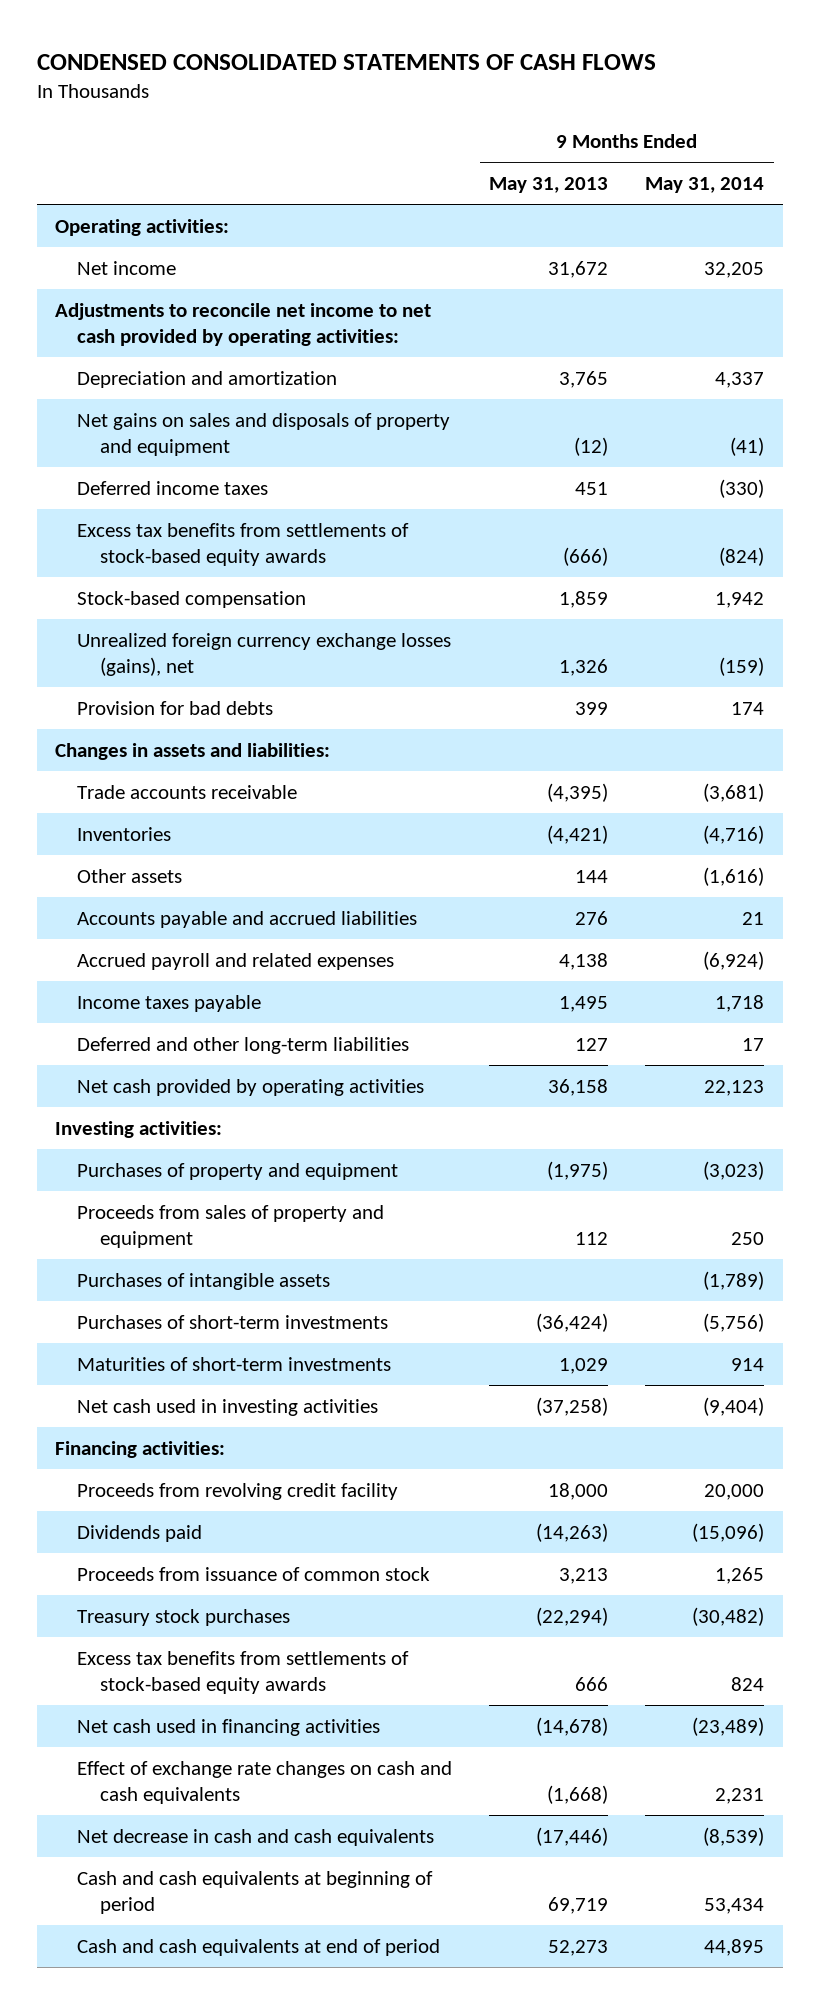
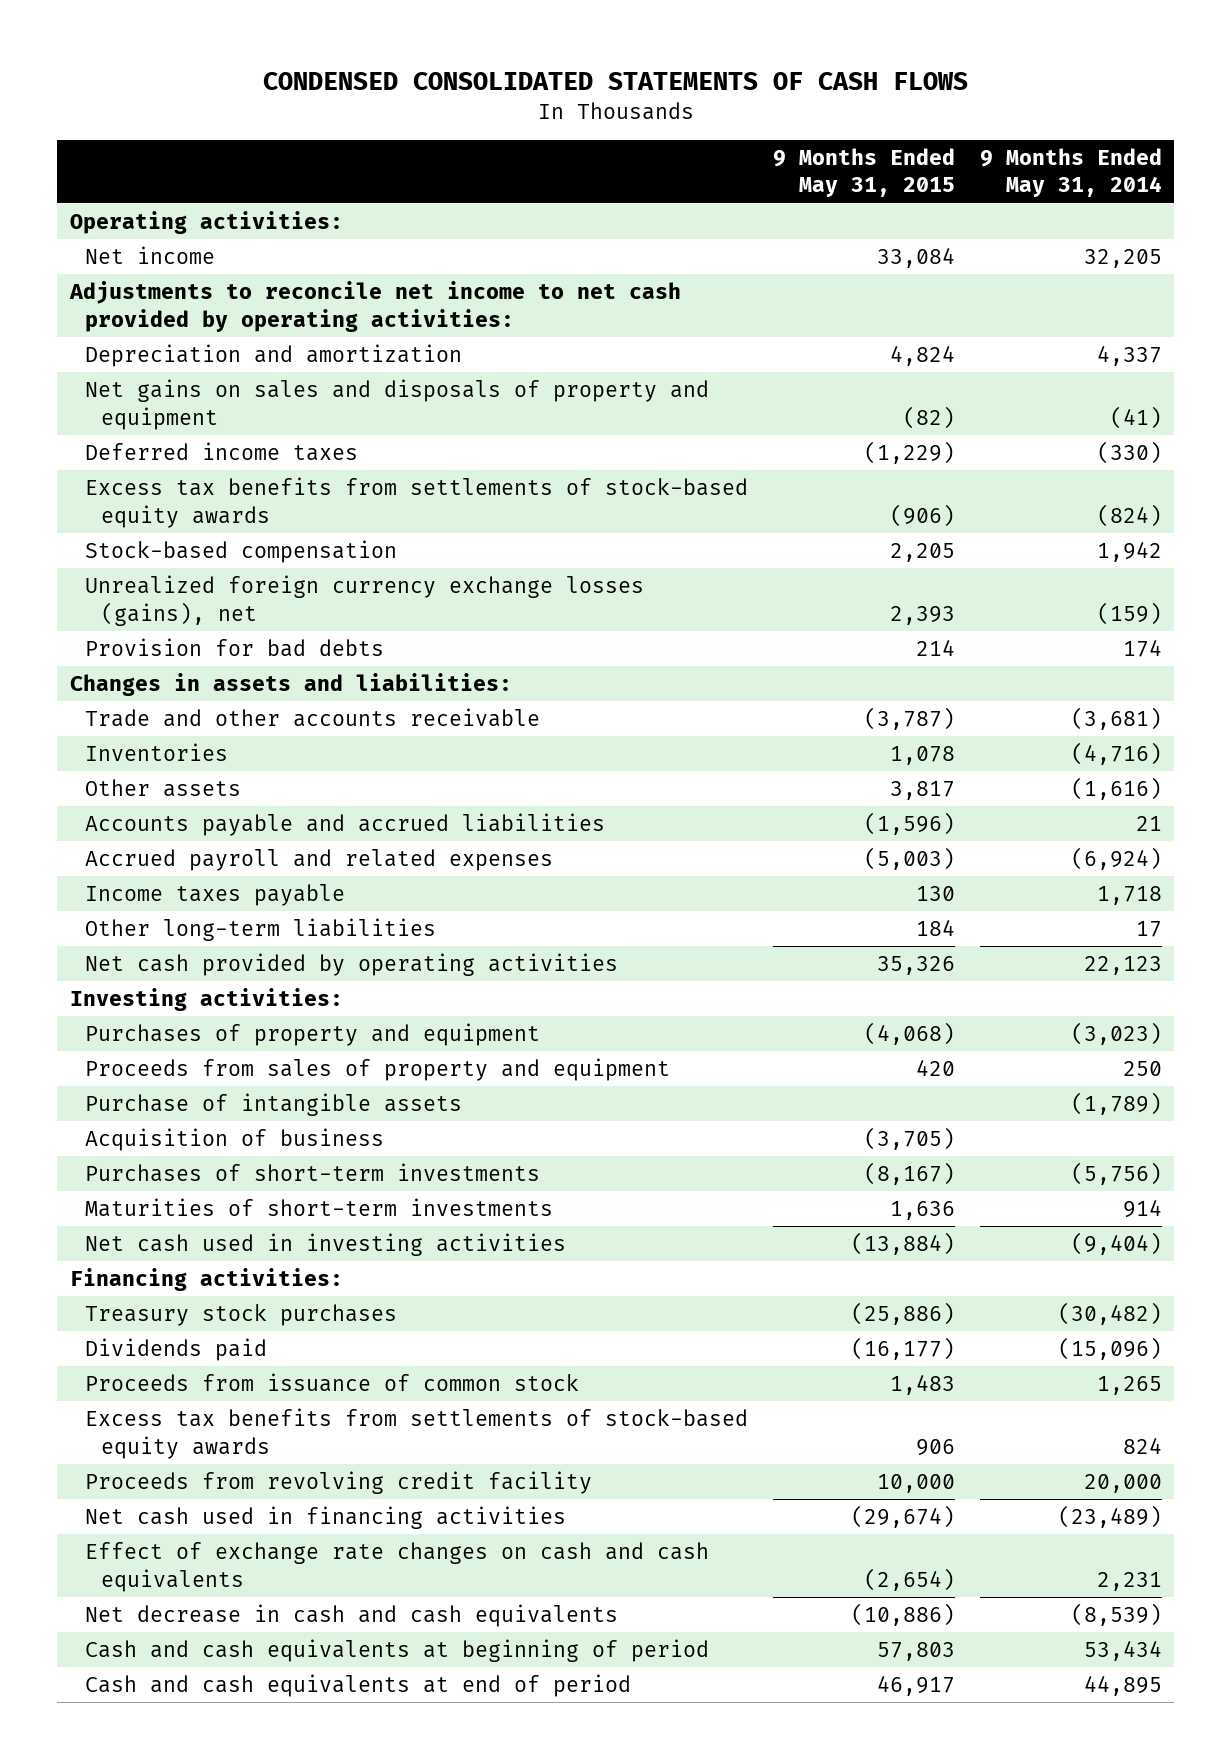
- | 9 Months Ended May 31, 2013 | 9 Months Ended May 31, 2014
+ | 9 Months Ended May 31, 2015 | 9 Months Ended May 31, 2014
- Trade accounts receivable | (4,395) | (3,681)
+ Trade and other accounts receivable | (3,787) | (3,681)
- Deferred and other long-term liabilities | 127 | 17
+ Other long-term liabilities | 184 | 17
- Purchases of intangible assets | | (1,789)
+ Purchase of intangible assets | | (1,789)
+ Acquisition of business | (3,705) |
moved up: Treasury stock purchases | (25,886) | (30,482)
moved down: Proceeds from revolving credit facility | 10,000 | 20,000

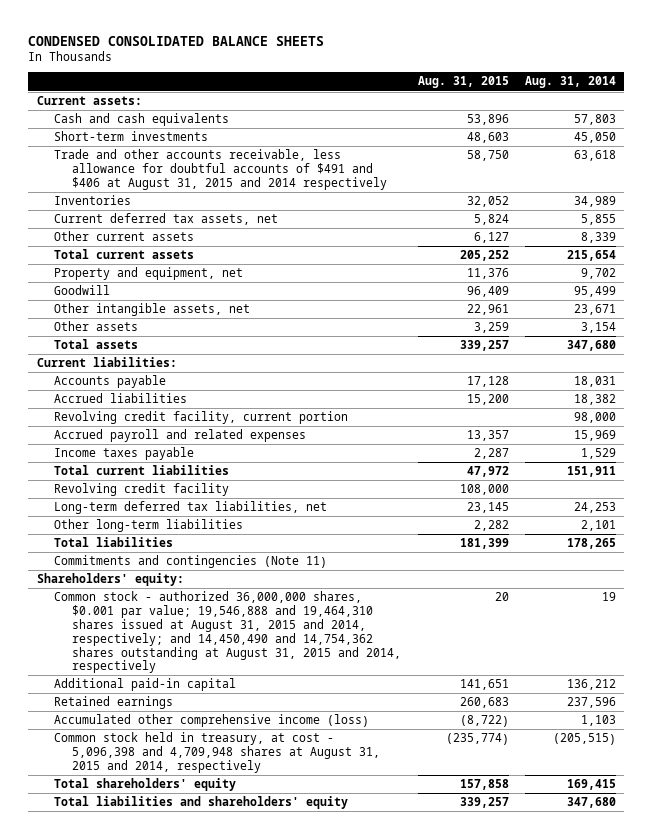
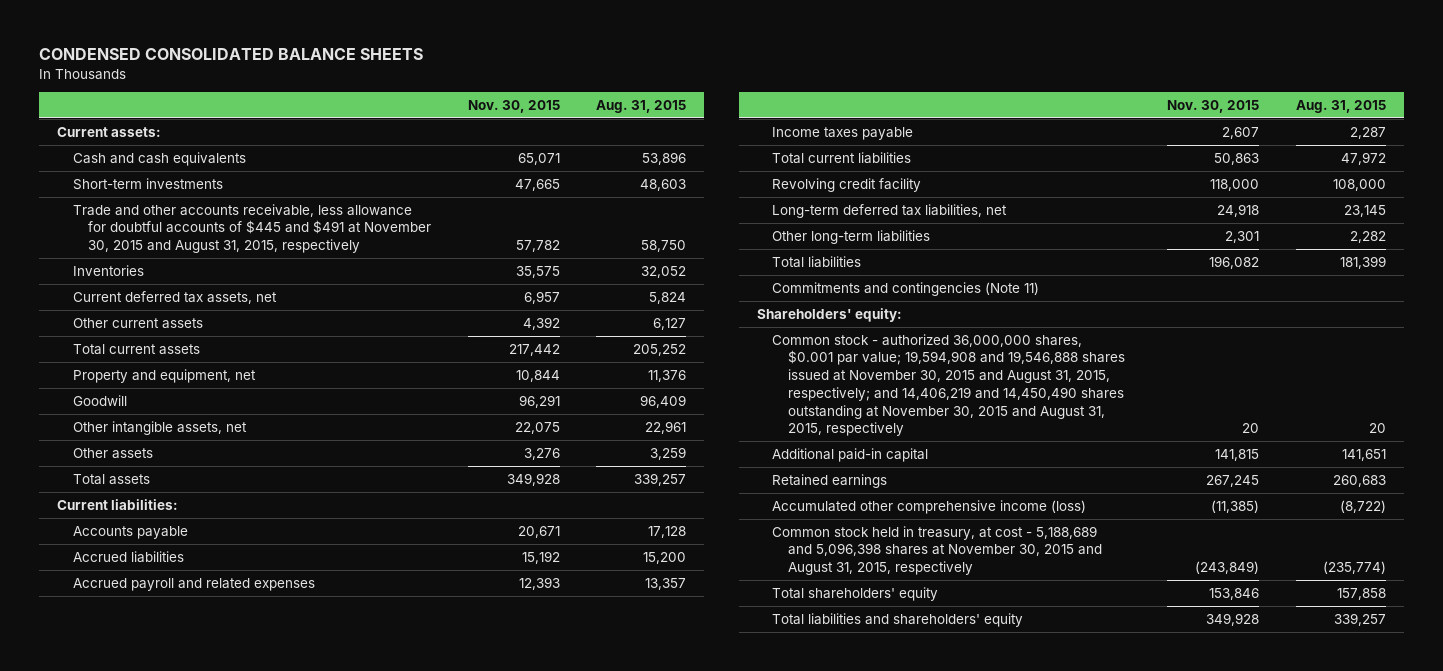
- | Aug. 31, 2015 | Aug. 31, 2014
+ | Nov. 30, 2015 | Aug. 31, 2015
- Trade and other accounts receivable, less allowance for doubtful accounts of $491 and $406 at August 31, 2015 and 2014 respectively | 58,750 | 63,618
+ Trade and other accounts receivable, less allowance for doubtful accounts of $445 and $491 at November 30, 2015 and August 31, 2015, respectively | 57,782 | 58,750
- Revolving credit facility, current portion | | 98,000
- Common stock - authorized 36,000,000 shares, $0.001 par value; 19,546,888 and 19,464,310 shares issued at August 31, 2015 and 2014, respectively; and 14,450,490 and 14,754,362 shares outstanding at August 31, 2015 and 2014, respectively | 20 | 19
+ Common stock - authorized 36,000,000 shares, $0.001 par value; 19,594,908 and 19,546,888 shares issued at November 30, 2015 and August 31, 2015, respectively; and 14,406,219 and 14,450,490 shares outstanding at November 30, 2015 and August 31, 2015, respectively | 20 | 20
- Common stock held in treasury, at cost - 5,096,398 and 4,709,948 shares at August 31, 2015 and 2014, respectively | (235,774) | (205,515)
+ Common stock held in treasury, at cost - 5,188,689 and 5,096,398 shares at November 30, 2015 and August 31, 2015, respectively | (243,849) | (235,774)

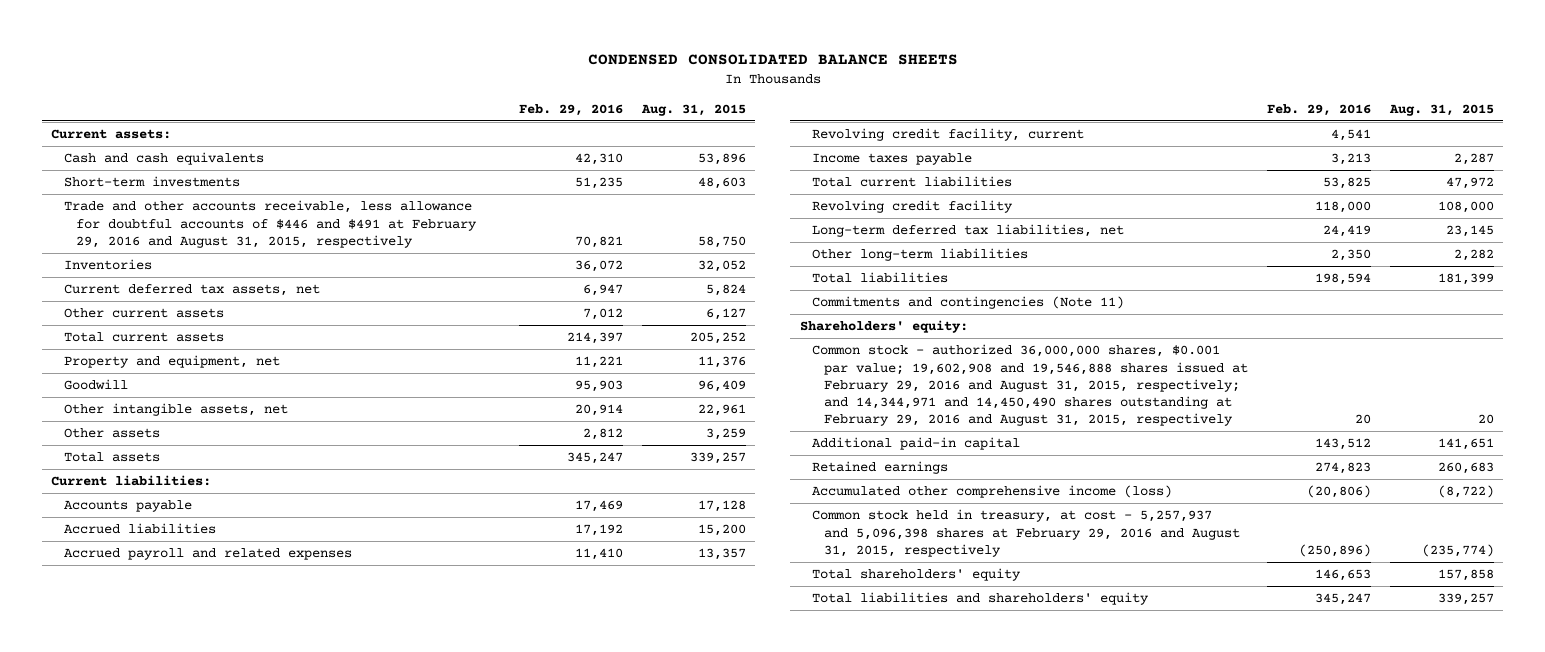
- | Nov. 30, 2015 | Aug. 31, 2015
+ | Feb. 29, 2016 | Aug. 31, 2015
- Trade and other accounts receivable, less allowance for doubtful accounts of $445 and $491 at November 30, 2015 and August 31, 2015, respectively | 57,782 | 58,750
+ Trade and other accounts receivable, less allowance for doubtful accounts of $446 and $491 at February 29, 2016 and August 31, 2015, respectively | 70,821 | 58,750
+ Revolving credit facility, current | 4,541 |
- Common stock - authorized 36,000,000 shares, $0.001 par value; 19,594,908 and 19,546,888 shares issued at November 30, 2015 and August 31, 2015, respectively; and 14,406,219 and 14,450,490 shares outstanding at November 30, 2015 and August 31, 2015, respectively | 20 | 20
+ Common stock - authorized 36,000,000 shares, $0.001 par value; 19,602,908 and 19,546,888 shares issued at February 29, 2016 and August 31, 2015, respectively; and 14,344,971 and 14,450,490 shares outstanding at February 29, 2016 and August 31, 2015, respectively | 20 | 20
- Common stock held in treasury, at cost - 5,188,689 and 5,096,398 shares at November 30, 2015 and August 31, 2015, respectively | (243,849) | (235,774)
+ Common stock held in treasury, at cost - 5,257,937 and 5,096,398 shares at February 29, 2016 and August 31, 2015, respectively | (250,896) | (235,774)

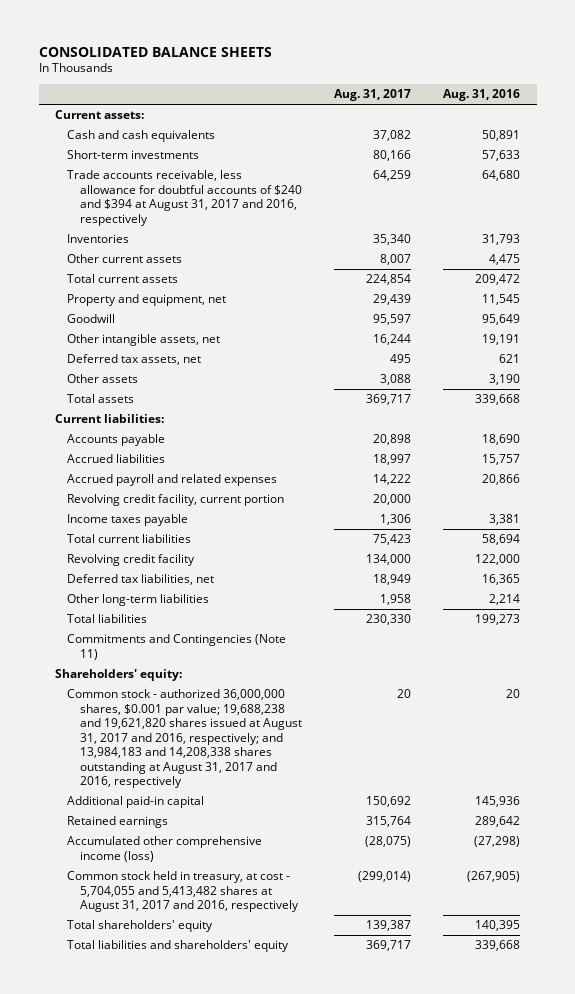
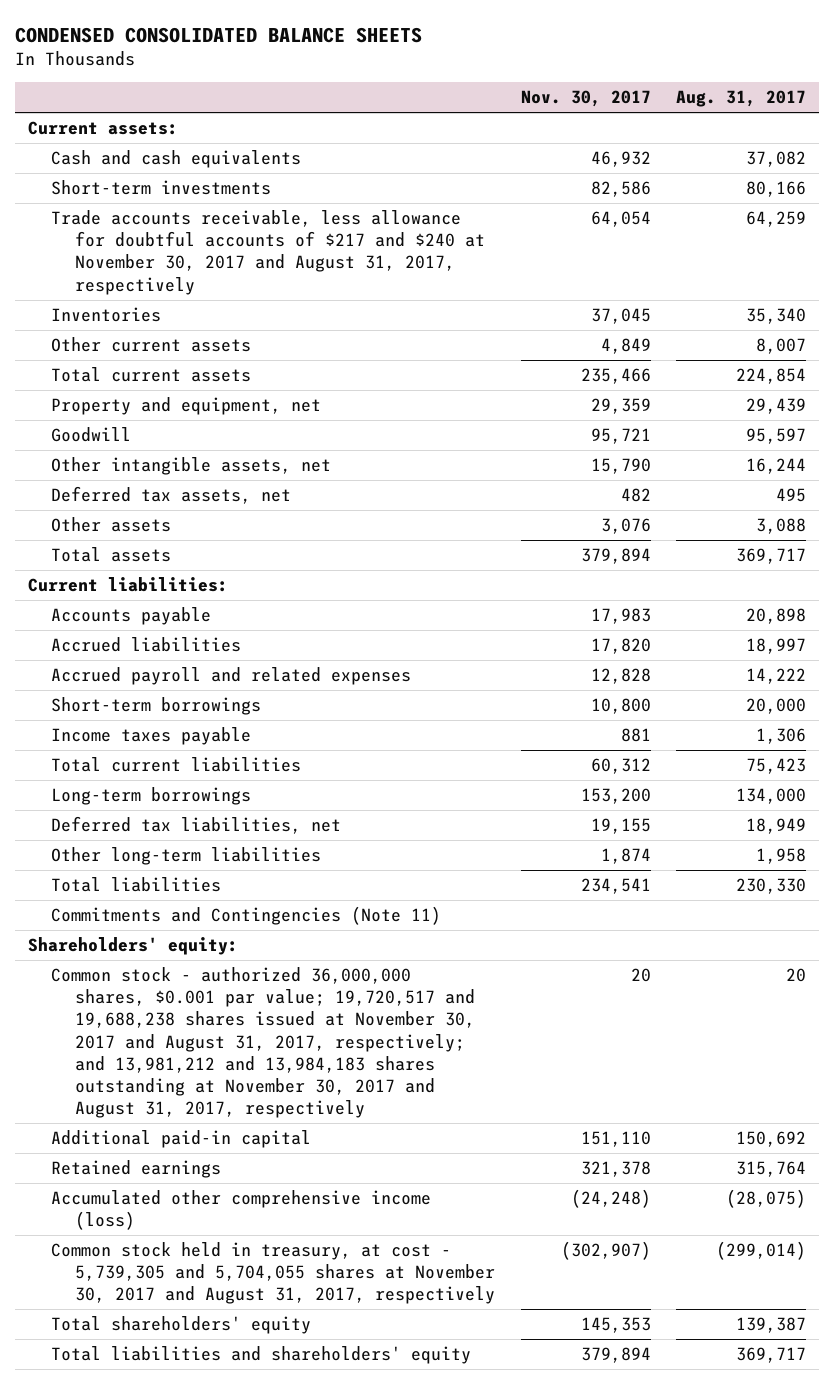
- CONSOLIDATED BALANCE SHEETS
+ CONDENSED CONSOLIDATED BALANCE SHEETS
- | Aug. 31, 2017 | Aug. 31, 2016
+ | Nov. 30, 2017 | Aug. 31, 2017
- Trade accounts receivable, less allowance for doubtful accounts of $240 and $394 at August 31, 2017 and 2016, respectively | 64,259 | 64,680
+ Trade accounts receivable, less allowance for doubtful accounts of $217 and $240 at November 30, 2017 and August 31, 2017, respectively | 64,054 | 64,259
- Revolving credit facility, current portion | 20,000 |
+ Short-term borrowings | 10,800 | 20,000
- Revolving credit facility | 134,000 | 122,000
+ Long-term borrowings | 153,200 | 134,000
- Common stock - authorized 36,000,000 shares, $0.001 par value; 19,688,238 and 19,621,820 shares issued at August 31, 2017 and 2016, respectively; and 13,984,183 and 14,208,338 shares outstanding at August 31, 2017 and 2016, respectively | 20 | 20
+ Common stock - authorized 36,000,000 shares, $0.001 par value; 19,720,517 and 19,688,238 shares issued at November 30, 2017 and August 31, 2017, respectively; and 13,981,212 and 13,984,183 shares outstanding at November 30, 2017 and August 31, 2017, respectively | 20 | 20
- Common stock held in treasury, at cost - 5,704,055 and 5,413,482 shares at August 31, 2017 and 2016, respectively | (299,014) | (267,905)
+ Common stock held in treasury, at cost - 5,739,305 and 5,704,055 shares at November 30, 2017 and August 31, 2017, respectively | (302,907) | (299,014)

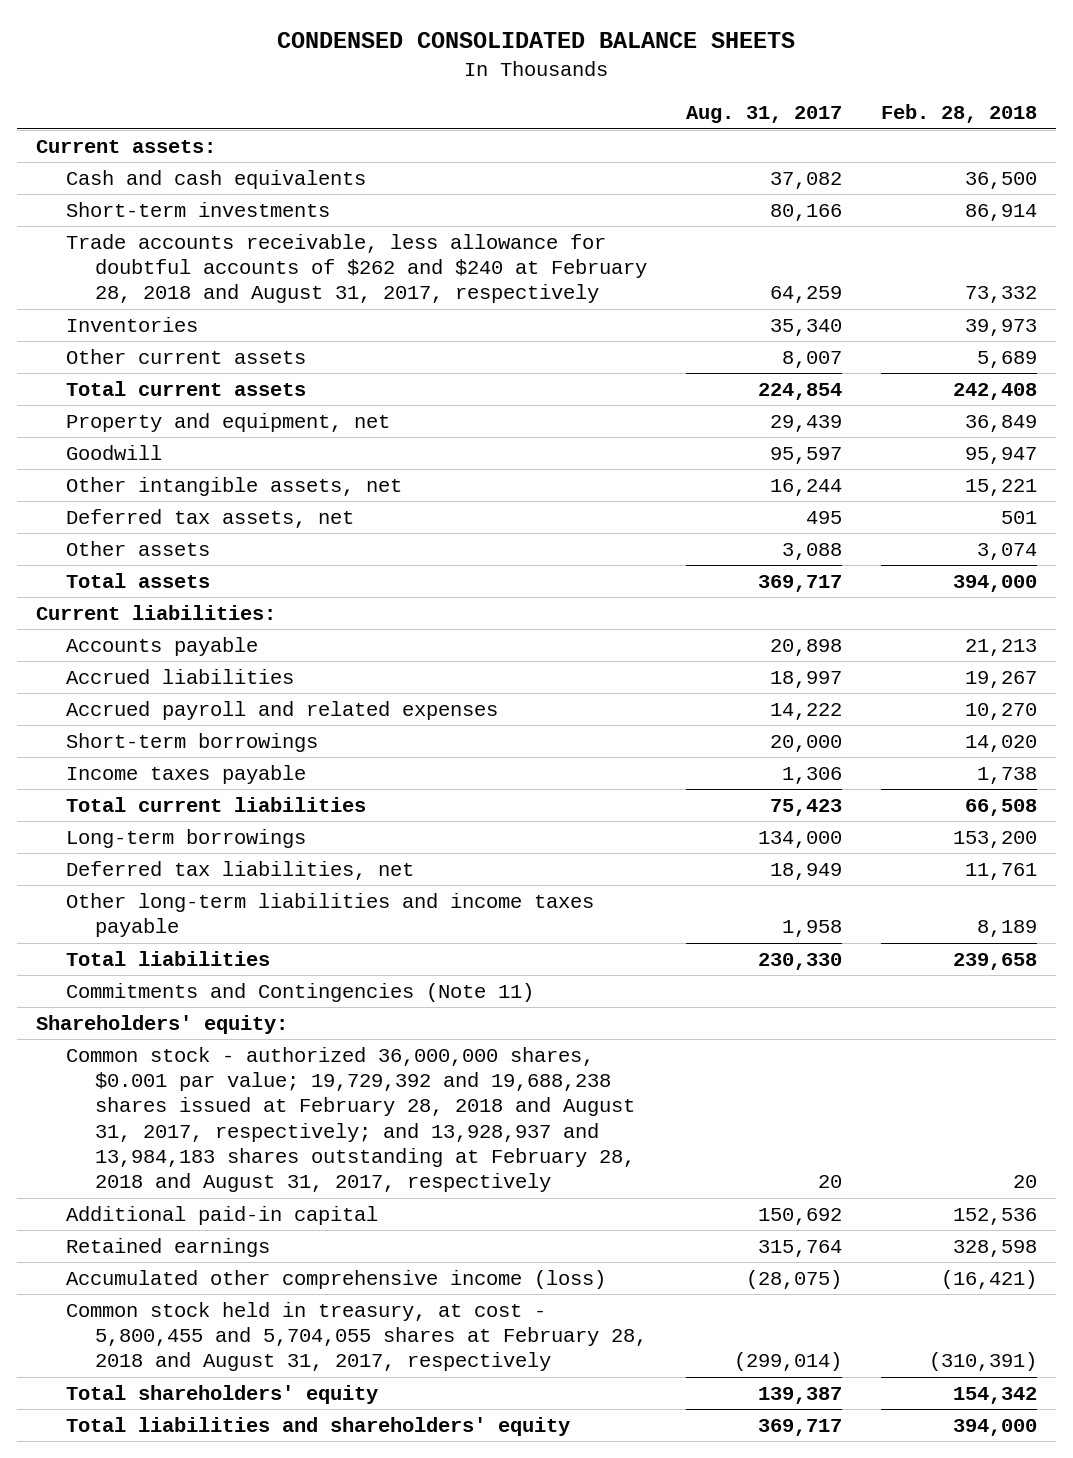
- | Nov. 30, 2017 | Aug. 31, 2017
+ | Aug. 31, 2017 | Feb. 28, 2018
- Trade accounts receivable, less allowance for doubtful accounts of $217 and $240 at November 30, 2017 and August 31, 2017, respectively | 64,054 | 64,259
+ Trade accounts receivable, less allowance for doubtful accounts of $262 and $240 at February 28, 2018 and August 31, 2017, respectively | 64,259 | 73,332
- Other long-term liabilities | 1,874 | 1,958
+ Other long-term liabilities and income taxes payable | 1,958 | 8,189
- Common stock - authorized 36,000,000 shares, $0.001 par value; 19,720,517 and 19,688,238 shares issued at November 30, 2017 and August 31, 2017, respectively; and 13,981,212 and 13,984,183 shares outstanding at November 30, 2017 and August 31, 2017, respectively | 20 | 20
+ Common stock - authorized 36,000,000 shares, $0.001 par value; 19,729,392 and 19,688,238 shares issued at February 28, 2018 and August 31, 2017, respectively; and 13,928,937 and 13,984,183 shares outstanding at February 28, 2018 and August 31, 2017, respectively | 20 | 20
- Common stock held in treasury, at cost - 5,739,305 and 5,704,055 shares at November 30, 2017 and August 31, 2017, respectively | (302,907) | (299,014)
+ Common stock held in treasury, at cost - 5,800,455 and 5,704,055 shares at February 28, 2018 and August 31, 2017, respectively | (299,014) | (310,391)

